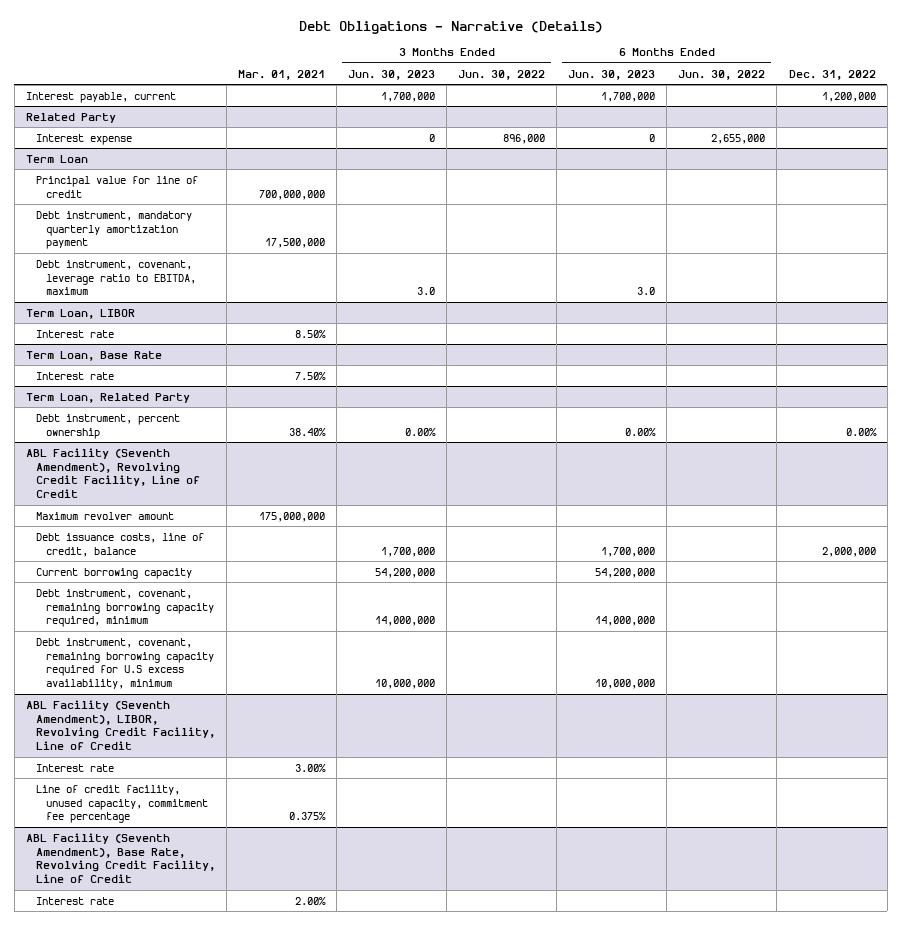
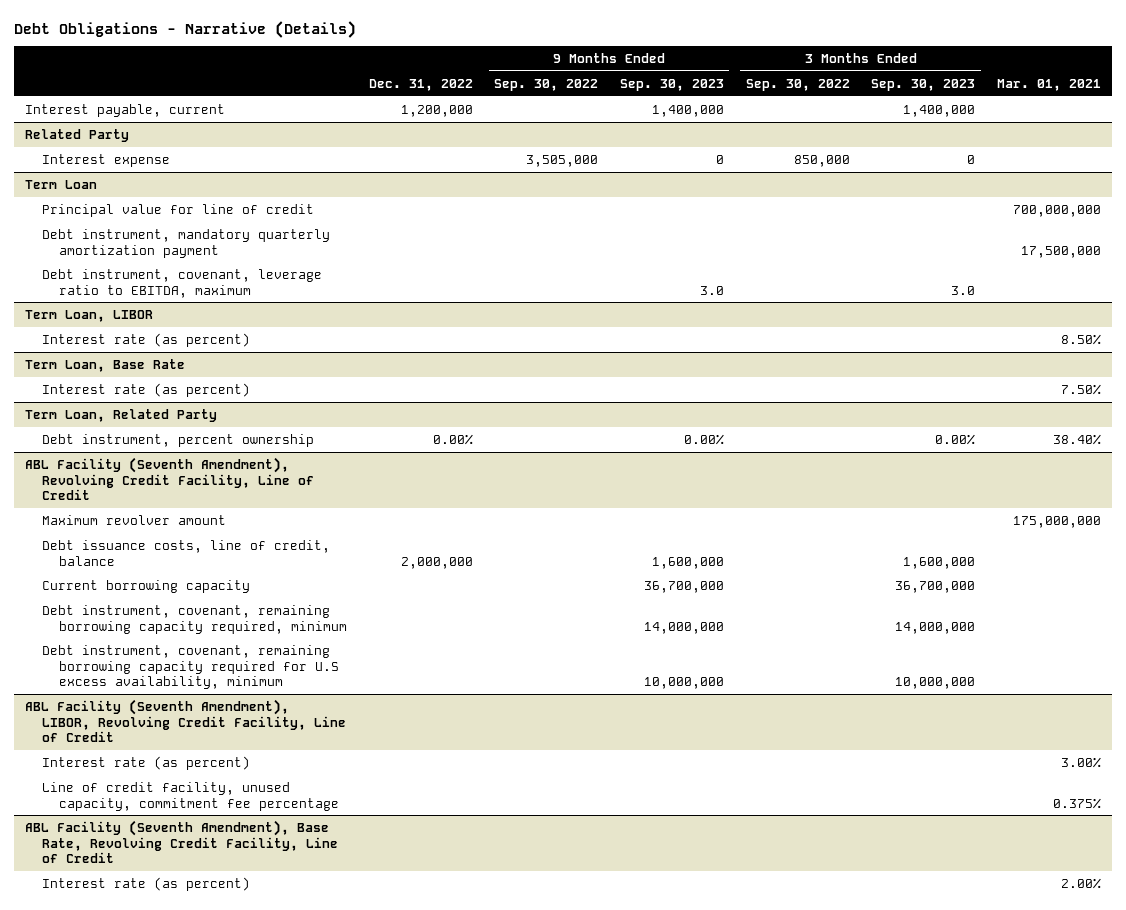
- | Mar. 01, 2021 | 3 Months Ended Jun. 30, 2023 | 3 Months Ended Jun. 30, 2022 | 6 Months Ended Jun. 30, 2023 | 6 Months Ended Jun. 30, 2022 | Dec. 31, 2022
+ | Dec. 31, 2022 | 9 Months Ended Sep. 30, 2022 | 9 Months Ended Sep. 30, 2023 | 3 Months Ended Sep. 30, 2022 | 3 Months Ended Sep. 30, 2023 | Mar. 01, 2021
@ Term Loan, LIBOR
- Interest rate | 8.50% | | | | |
+ Interest rate (as percent) | | | | | | 8.50%
@ Term Loan, Base Rate
- Interest rate | 7.50% | | | | |
+ Interest rate (as percent) | | | | | | 7.50%
@ ABL Facility (Seventh Amendment), LIBOR, Revolving Credit Facility, Line of Credit
- Interest rate | 3.00% | | | | |
+ Interest rate (as percent) | | | | | | 3.00%
@ ABL Facility (Seventh Amendment), Base Rate, Revolving Credit Facility, Line of Credit
- Interest rate | 2.00% | | | | |
+ Interest rate (as percent) | | | | | | 2.00%

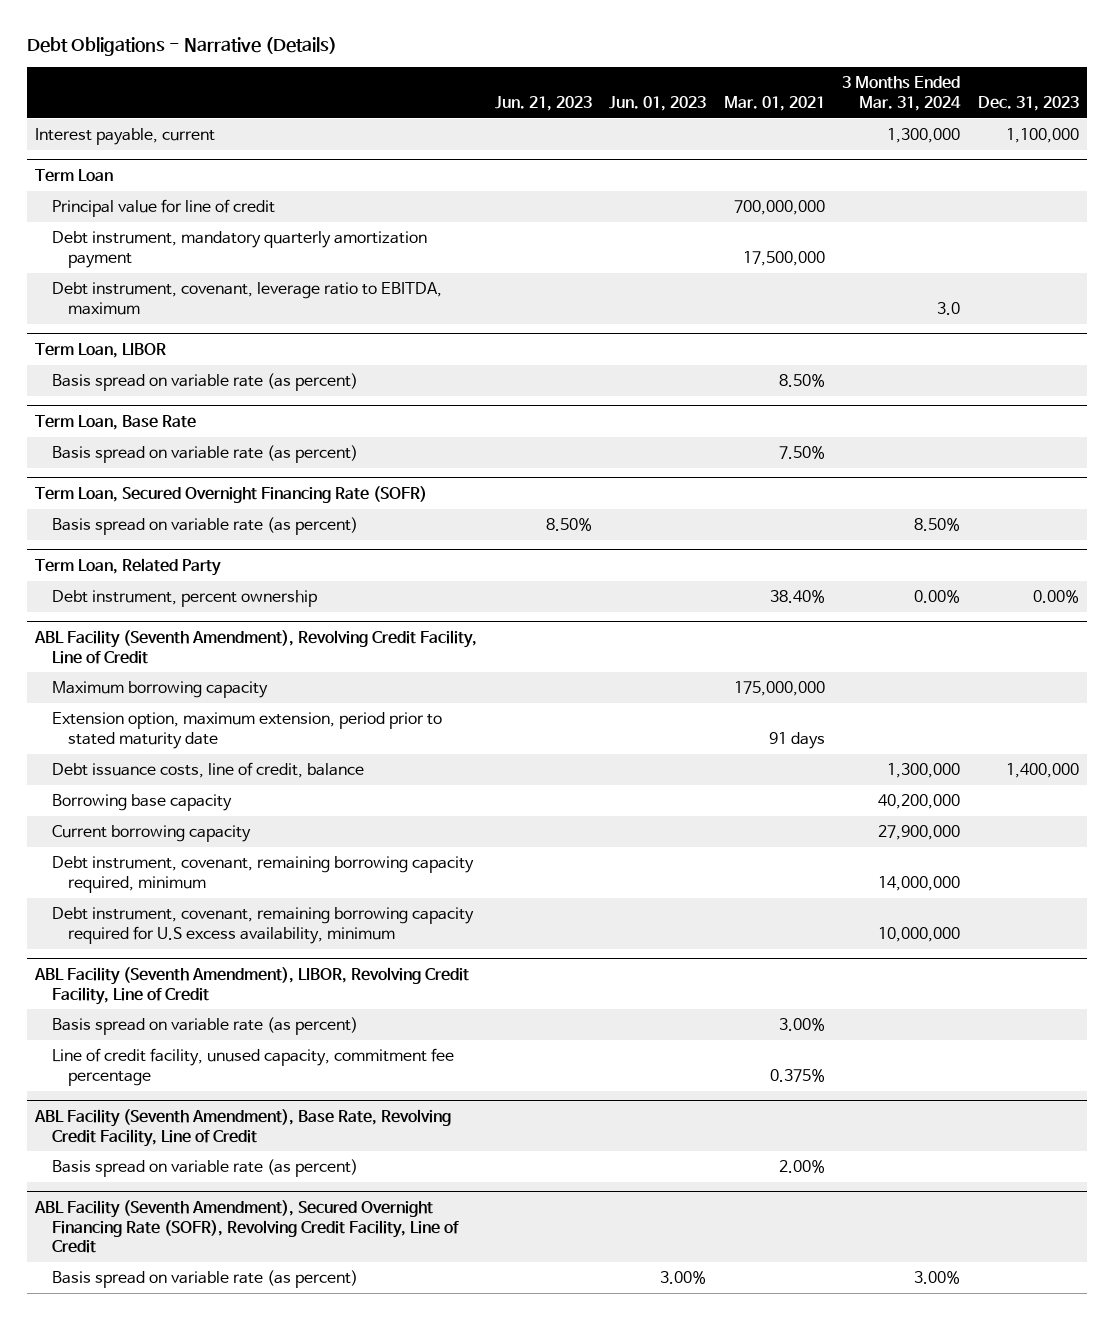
- | Dec. 31, 2022 | 9 Months Ended Sep. 30, 2022 | 9 Months Ended Sep. 30, 2023 | 3 Months Ended Sep. 30, 2022 | 3 Months Ended Sep. 30, 2023 | Mar. 01, 2021
+ | Jun. 21, 2023 | Jun. 01, 2023 | Mar. 01, 2021 | 3 Months Ended Mar. 31, 2024 | Dec. 31, 2023
- Related Party
- Interest expense | | 3,505,000 | 0 | 850,000 | 0 |
@ Term Loan, LIBOR
- Interest rate (as percent) | | | | | | 8.50%
+ Basis spread on variable rate (as percent) | | | 8.50% | |
@ Term Loan, Base Rate
- Interest rate (as percent) | | | | | | 7.50%
+ Basis spread on variable rate (as percent) | | | 7.50% | |
+ Term Loan, Secured Overnight Financing Rate (SOFR)
+ Basis spread on variable rate (as percent) | 8.50% | | | 8.50% |
@ ABL Facility (Seventh Amendment), Revolving Credit Facility, Line of Credit
- Maximum revolver amount | | | | | | 175,000,000
+ Maximum borrowing capacity | | | 175,000,000 | |
+ Extension option, maximum extension, period prior to stated maturity date | | | 91 days | |
+ Borrowing base capacity | | | | 40,200,000 |
@ ABL Facility (Seventh Amendment), LIBOR, Revolving Credit Facility, Line of Credit
- Interest rate (as percent) | | | | | | 3.00%
+ Basis spread on variable rate (as percent) | | | 3.00% | |
@ ABL Facility (Seventh Amendment), Base Rate, Revolving Credit Facility, Line of Credit
- Interest rate (as percent) | | | | | | 2.00%
+ Basis spread on variable rate (as percent) | | | 2.00% | |
+ ABL Facility (Seventh Amendment), Secured Overnight Financing Rate (SOFR), Revolving Credit Facility, Line of Credit
+ Basis spread on variable rate (as percent) | | 3.00% | | 3.00% |

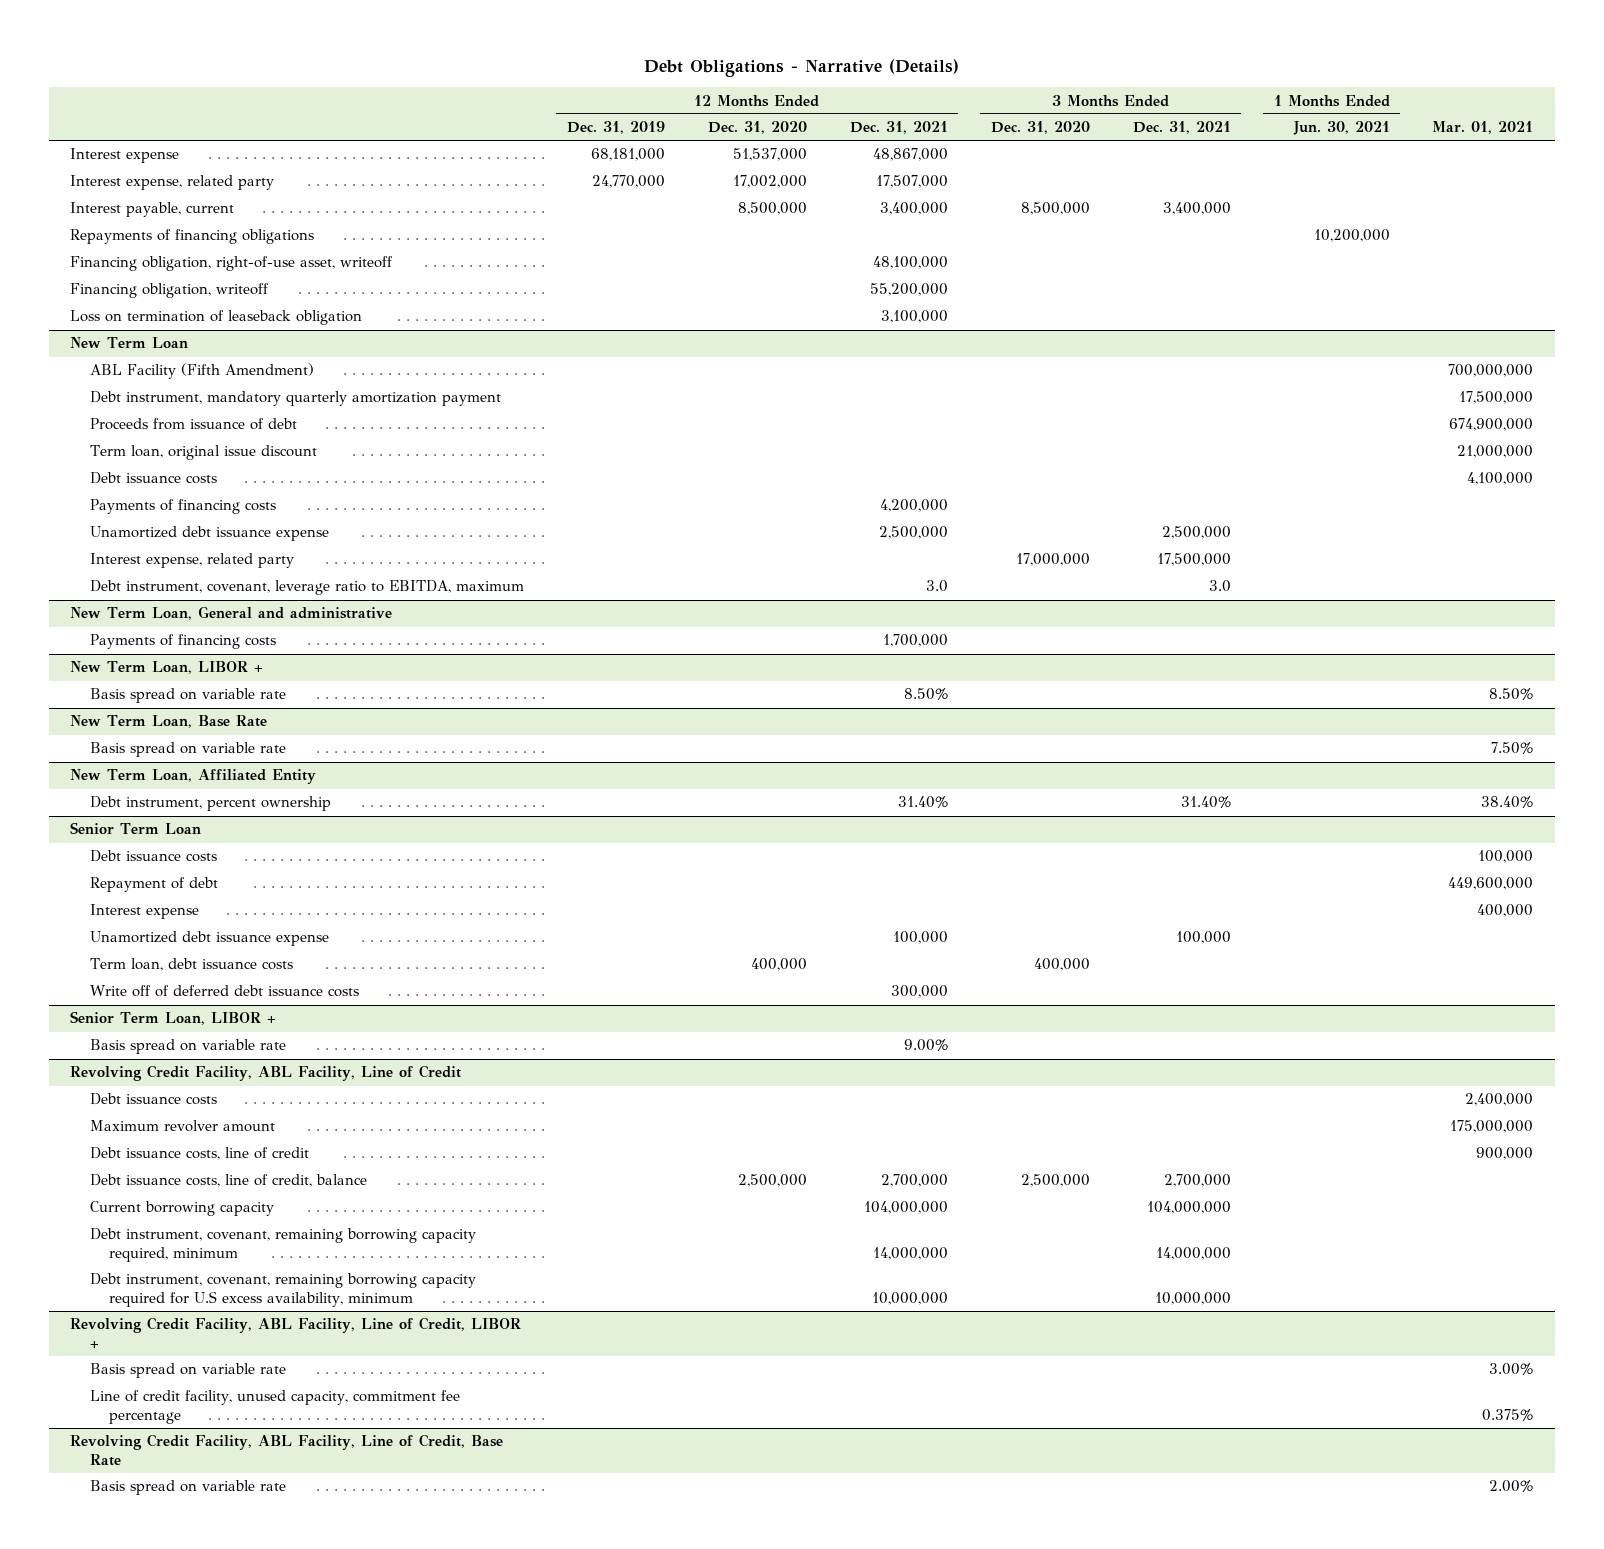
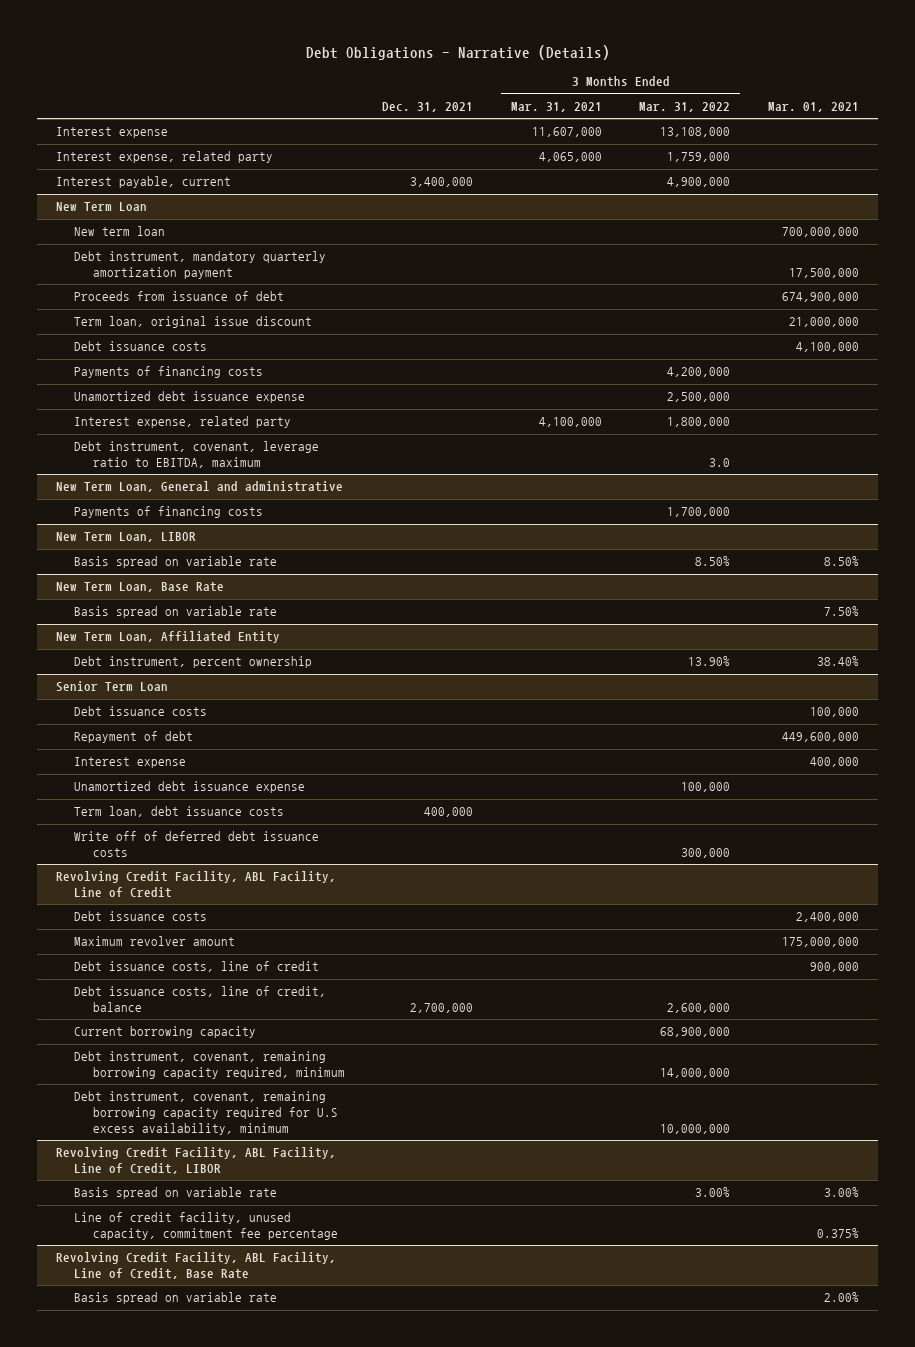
- | 12 Months Ended Dec. 31, 2019 | 12 Months Ended Dec. 31, 2020 | 12 Months Ended Dec. 31, 2021 | 3 Months Ended Dec. 31, 2020 | 3 Months Ended Dec. 31, 2021 | 1 Months Ended Jun. 30, 2021 | Mar. 01, 2021
+ | Dec. 31, 2021 | 3 Months Ended Mar. 31, 2021 | 3 Months Ended Mar. 31, 2022 | Mar. 01, 2021
- Repayments of financing obligations | | | | | | 10,200,000 |
- Financing obligation, right-of-use asset, writeoff | | | 48,100,000 | | | |
- Financing obligation, writeoff | | | 55,200,000 | | | |
- Loss on termination of leaseback obligation | | | 3,100,000 | | | |
@ New Term Loan
- ABL Facility (Fifth Amendment) | | | | | | | 700,000,000
+ New term loan | | | | 700,000,000
- New Term Loan, LIBOR +
+ New Term Loan, LIBOR
- Senior Term Loan, LIBOR +
- Basis spread on variable rate | | | 9.00% | | | |
- Revolving Credit Facility, ABL Facility, Line of Credit, LIBOR +
+ Revolving Credit Facility, ABL Facility, Line of Credit, LIBOR

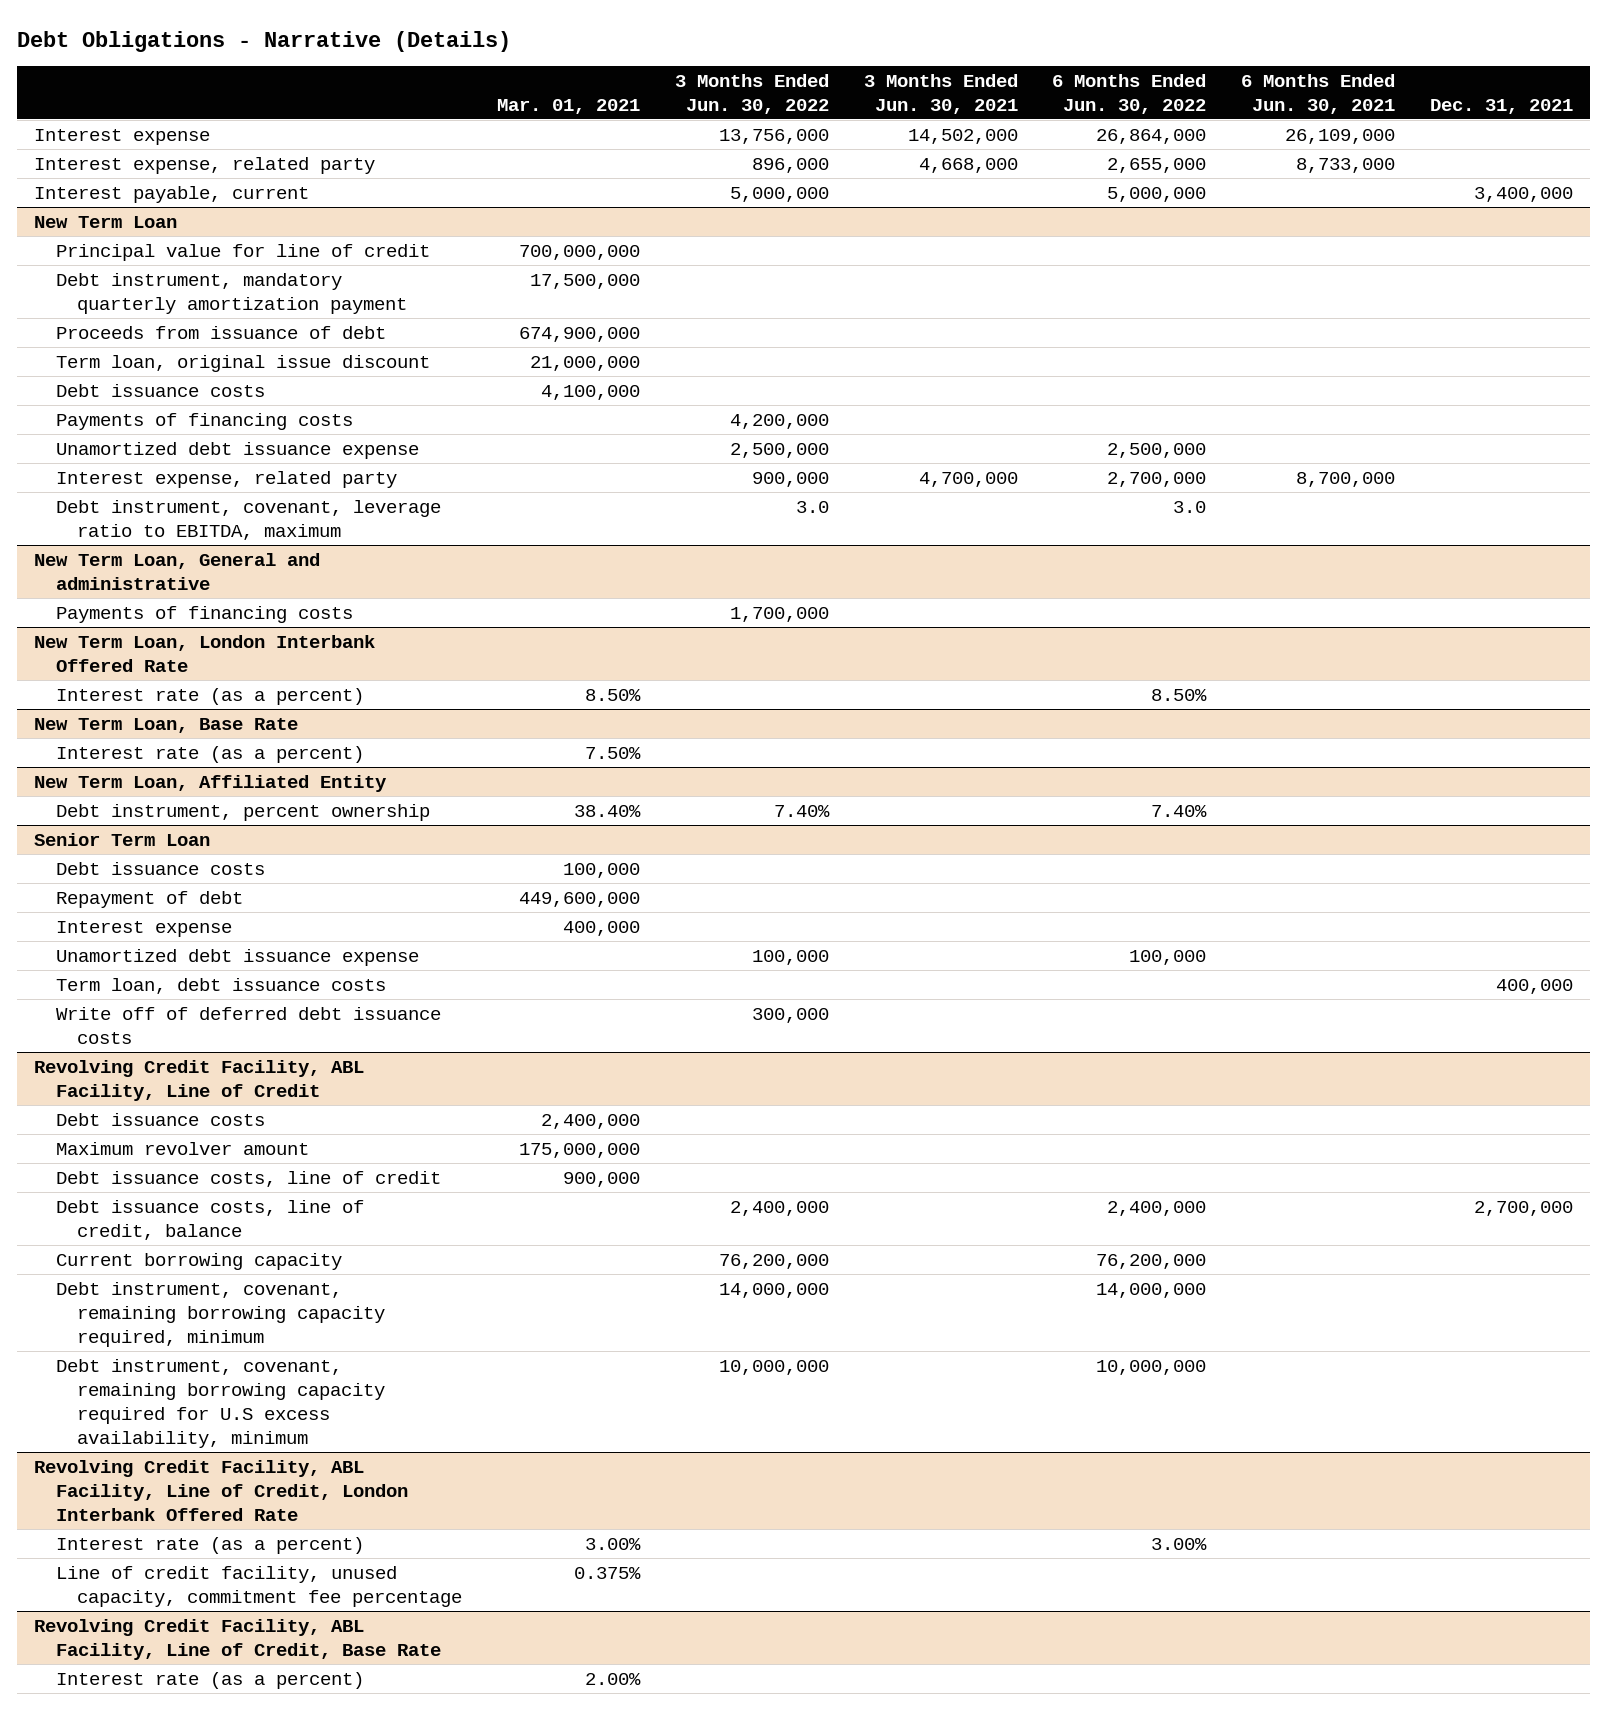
- | Dec. 31, 2021 | 3 Months Ended Mar. 31, 2021 | 3 Months Ended Mar. 31, 2022 | Mar. 01, 2021
+ | Mar. 01, 2021 | 3 Months Ended Jun. 30, 2022 | 3 Months Ended Jun. 30, 2021 | 6 Months Ended Jun. 30, 2022 | 6 Months Ended Jun. 30, 2021 | Dec. 31, 2021
@ New Term Loan
- New term loan | | | | 700,000,000
+ Principal value for line of credit | 700,000,000 | | | | |
- New Term Loan, LIBOR
- Basis spread on variable rate | | | 8.50% | 8.50%
+ New Term Loan, London Interbank Offered Rate
+ Interest rate (as a percent) | 8.50% | | | 8.50% | |
@ New Term Loan, Base Rate
- Basis spread on variable rate | | | | 7.50%
+ Interest rate (as a percent) | 7.50% | | | | |
- Revolving Credit Facility, ABL Facility, Line of Credit, LIBOR
- Basis spread on variable rate | | | 3.00% | 3.00%
+ Revolving Credit Facility, ABL Facility, Line of Credit, London Interbank Offered Rate
+ Interest rate (as a percent) | 3.00% | | | 3.00% | |
@ Revolving Credit Facility, ABL Facility, Line of Credit, Base Rate
- Basis spread on variable rate | | | | 2.00%
+ Interest rate (as a percent) | 2.00% | | | | |

